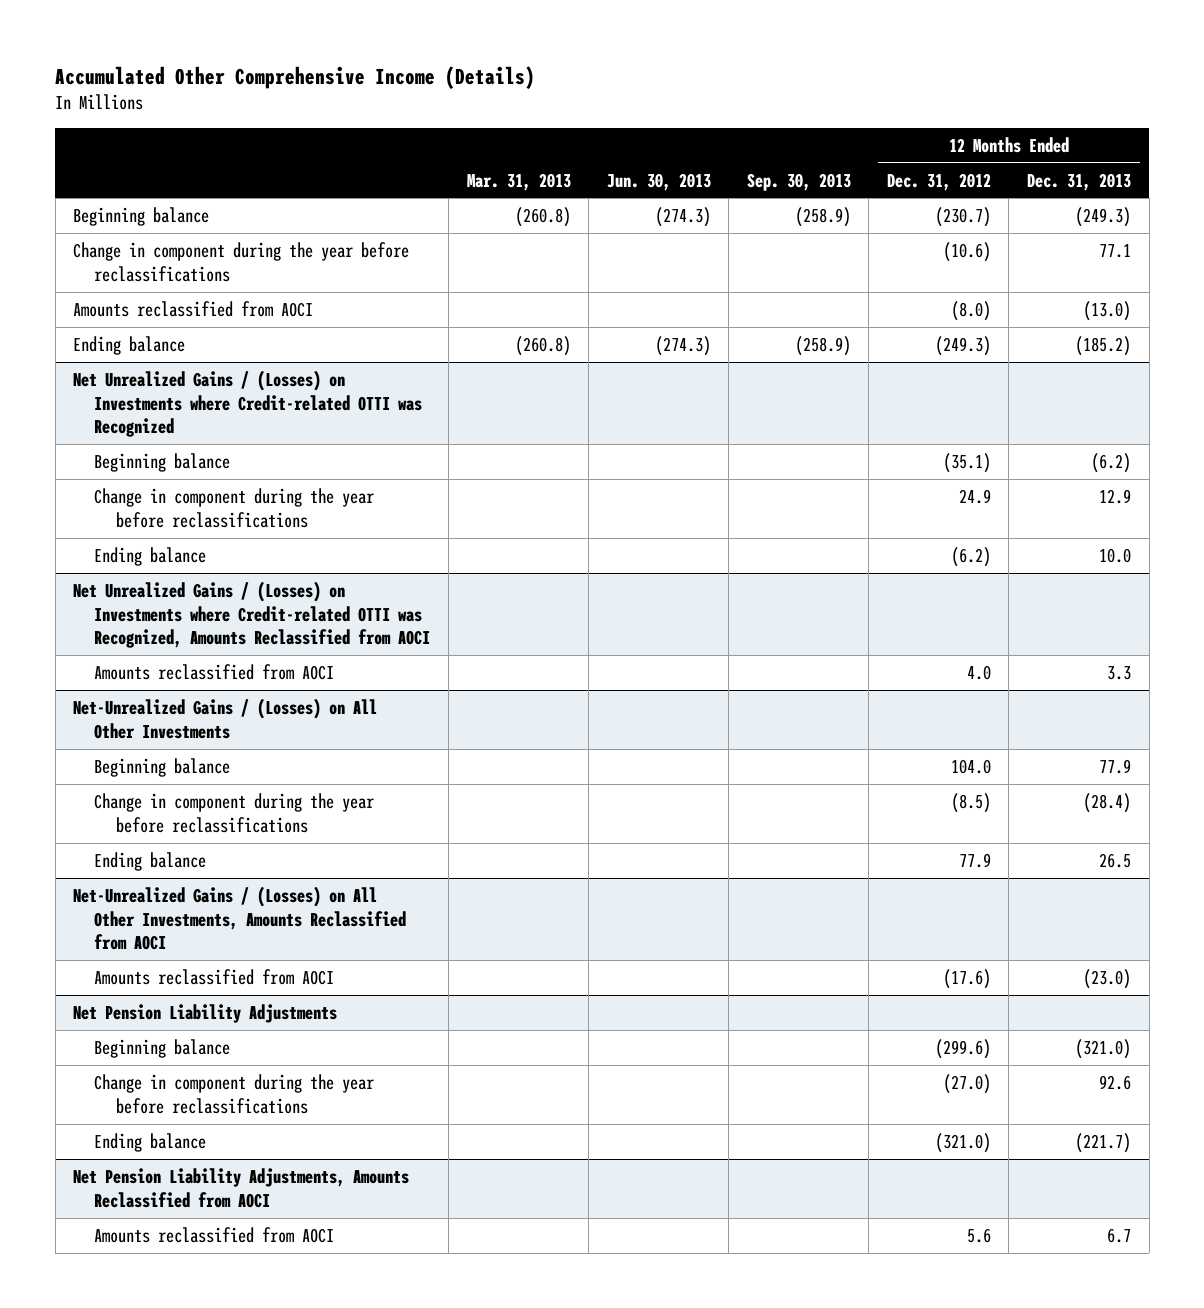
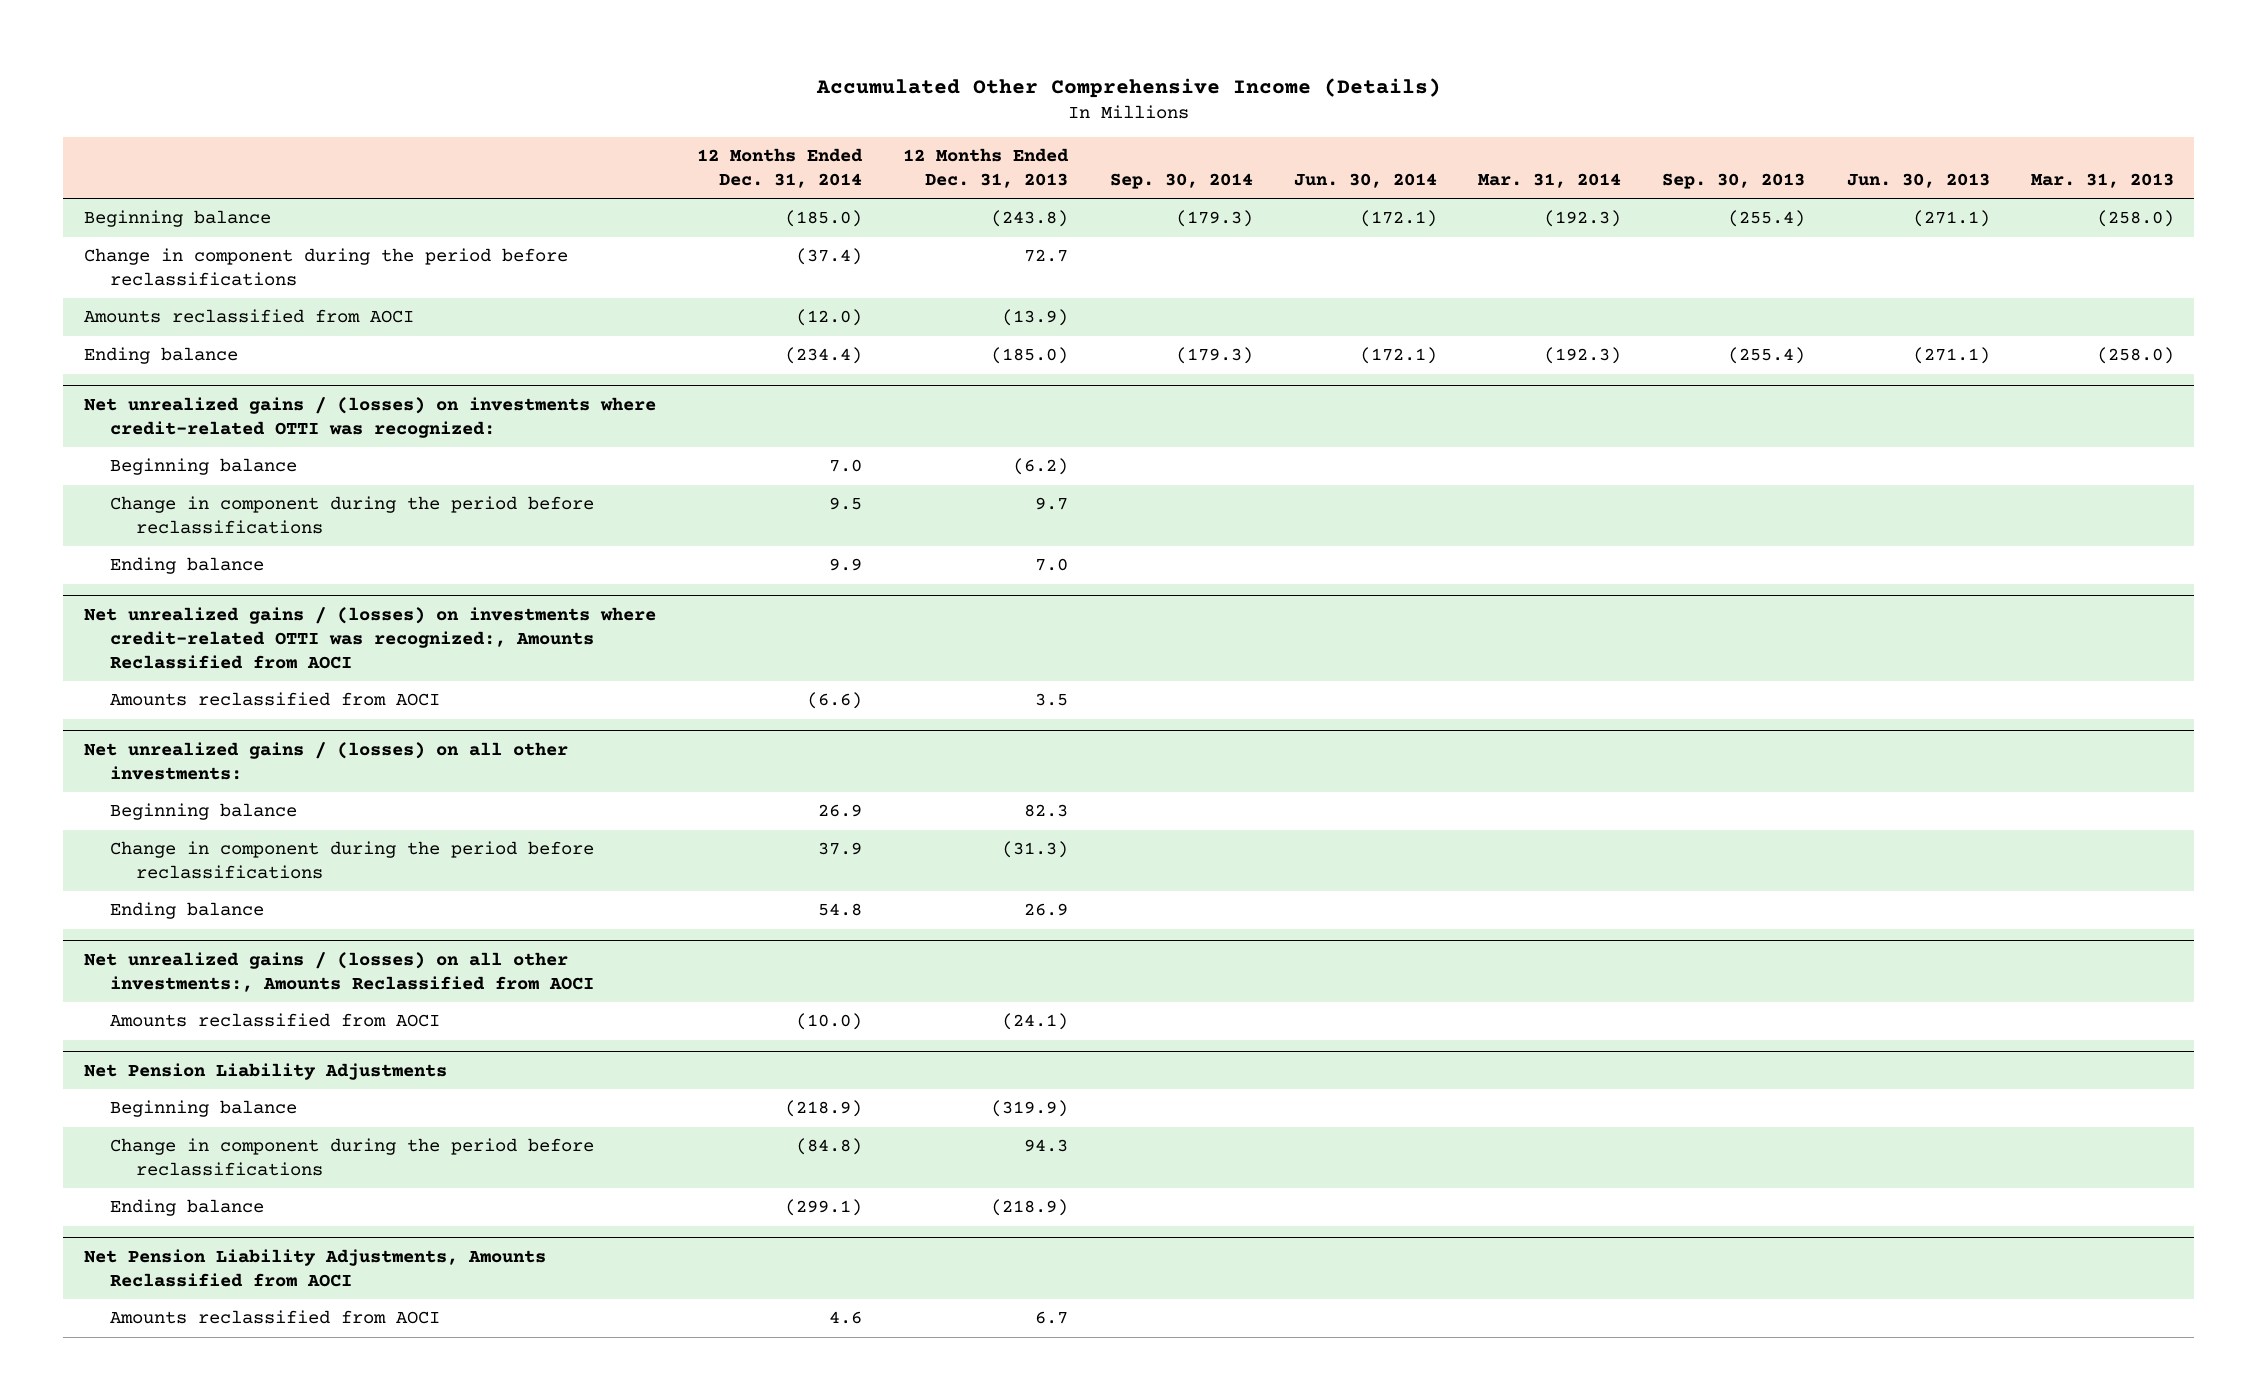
- | Mar. 31, 2013 | Jun. 30, 2013 | Sep. 30, 2013 | 12 Months Ended Dec. 31, 2012 | 12 Months Ended Dec. 31, 2013
+ | 12 Months Ended Dec. 31, 2014 | 12 Months Ended Dec. 31, 2013 | Sep. 30, 2014 | Jun. 30, 2014 | Mar. 31, 2014 | Sep. 30, 2013 | Jun. 30, 2013 | Mar. 31, 2013
- Beginning balance | (260.8) | (274.3) | (258.9) | (230.7) | (249.3)
- Change in component during the year before reclassifications | | | | (10.6) | 77.1
- Amounts reclassified from AOCI | | | | (8.0) | (13.0)
- Ending balance | (260.8) | (274.3) | (258.9) | (249.3) | (185.2)
- Net Unrealized Gains / (Losses) on Investments where Credit-related OTTI was Recognized
+ Beginning balance | (185.0) | (243.8) | (179.3) | (172.1) | (192.3) | (255.4) | (271.1) | (258.0)
+ Change in component during the period before reclassifications | (37.4) | 72.7 | | | | | |
+ Amounts reclassified from AOCI | (12.0) | (13.9) | | | | | |
+ Ending balance | (234.4) | (185.0) | (179.3) | (172.1) | (192.3) | (255.4) | (271.1) | (258.0)
+ Net unrealized gains / (losses) on investments where credit-related OTTI was recognized:
- Change in component during the year before reclassifications | | | | 24.9 | 12.9
- Ending balance | | | | (6.2) | 10.0
- Net Unrealized Gains / (Losses) on Investments where Credit-related OTTI was Recognized, Amounts Reclassified from AOCI
- Amounts reclassified from AOCI | | | | 4.0 | 3.3
- Net-Unrealized Gains / (Losses) on All Other Investments
- Beginning balance | | | | 104.0 | 77.9
- Change in component during the year before reclassifications | | | | (8.5) | (28.4)
- Ending balance | | | | 77.9 | 26.5
- Net-Unrealized Gains / (Losses) on All Other Investments, Amounts Reclassified from AOCI
- Amounts reclassified from AOCI | | | | (17.6) | (23.0)
+ Change in component during the period before reclassifications | 9.5 | 9.7 | | | | | |
+ Ending balance | 9.9 | 7.0 | | | | | |
+ Net unrealized gains / (losses) on investments where credit-related OTTI was recognized:, Amounts Reclassified from AOCI
+ Amounts reclassified from AOCI | (6.6) | 3.5 | | | | | |
+ Net unrealized gains / (losses) on all other investments:
+ Beginning balance | 26.9 | 82.3 | | | | | |
+ Change in component during the period before reclassifications | 37.9 | (31.3) | | | | | |
+ Ending balance | 54.8 | 26.9 | | | | | |
+ Net unrealized gains / (losses) on all other investments:, Amounts Reclassified from AOCI
+ Amounts reclassified from AOCI | (10.0) | (24.1) | | | | | |
@ Net Pension Liability Adjustments
- Beginning balance | | | | (299.6) | (321.0)
- Change in component during the year before reclassifications | | | | (27.0) | 92.6
- Ending balance | | | | (321.0) | (221.7)
+ Beginning balance | (218.9) | (319.9) | | | | | |
+ Change in component during the period before reclassifications | (84.8) | 94.3 | | | | | |
+ Ending balance | (299.1) | (218.9) | | | | | |

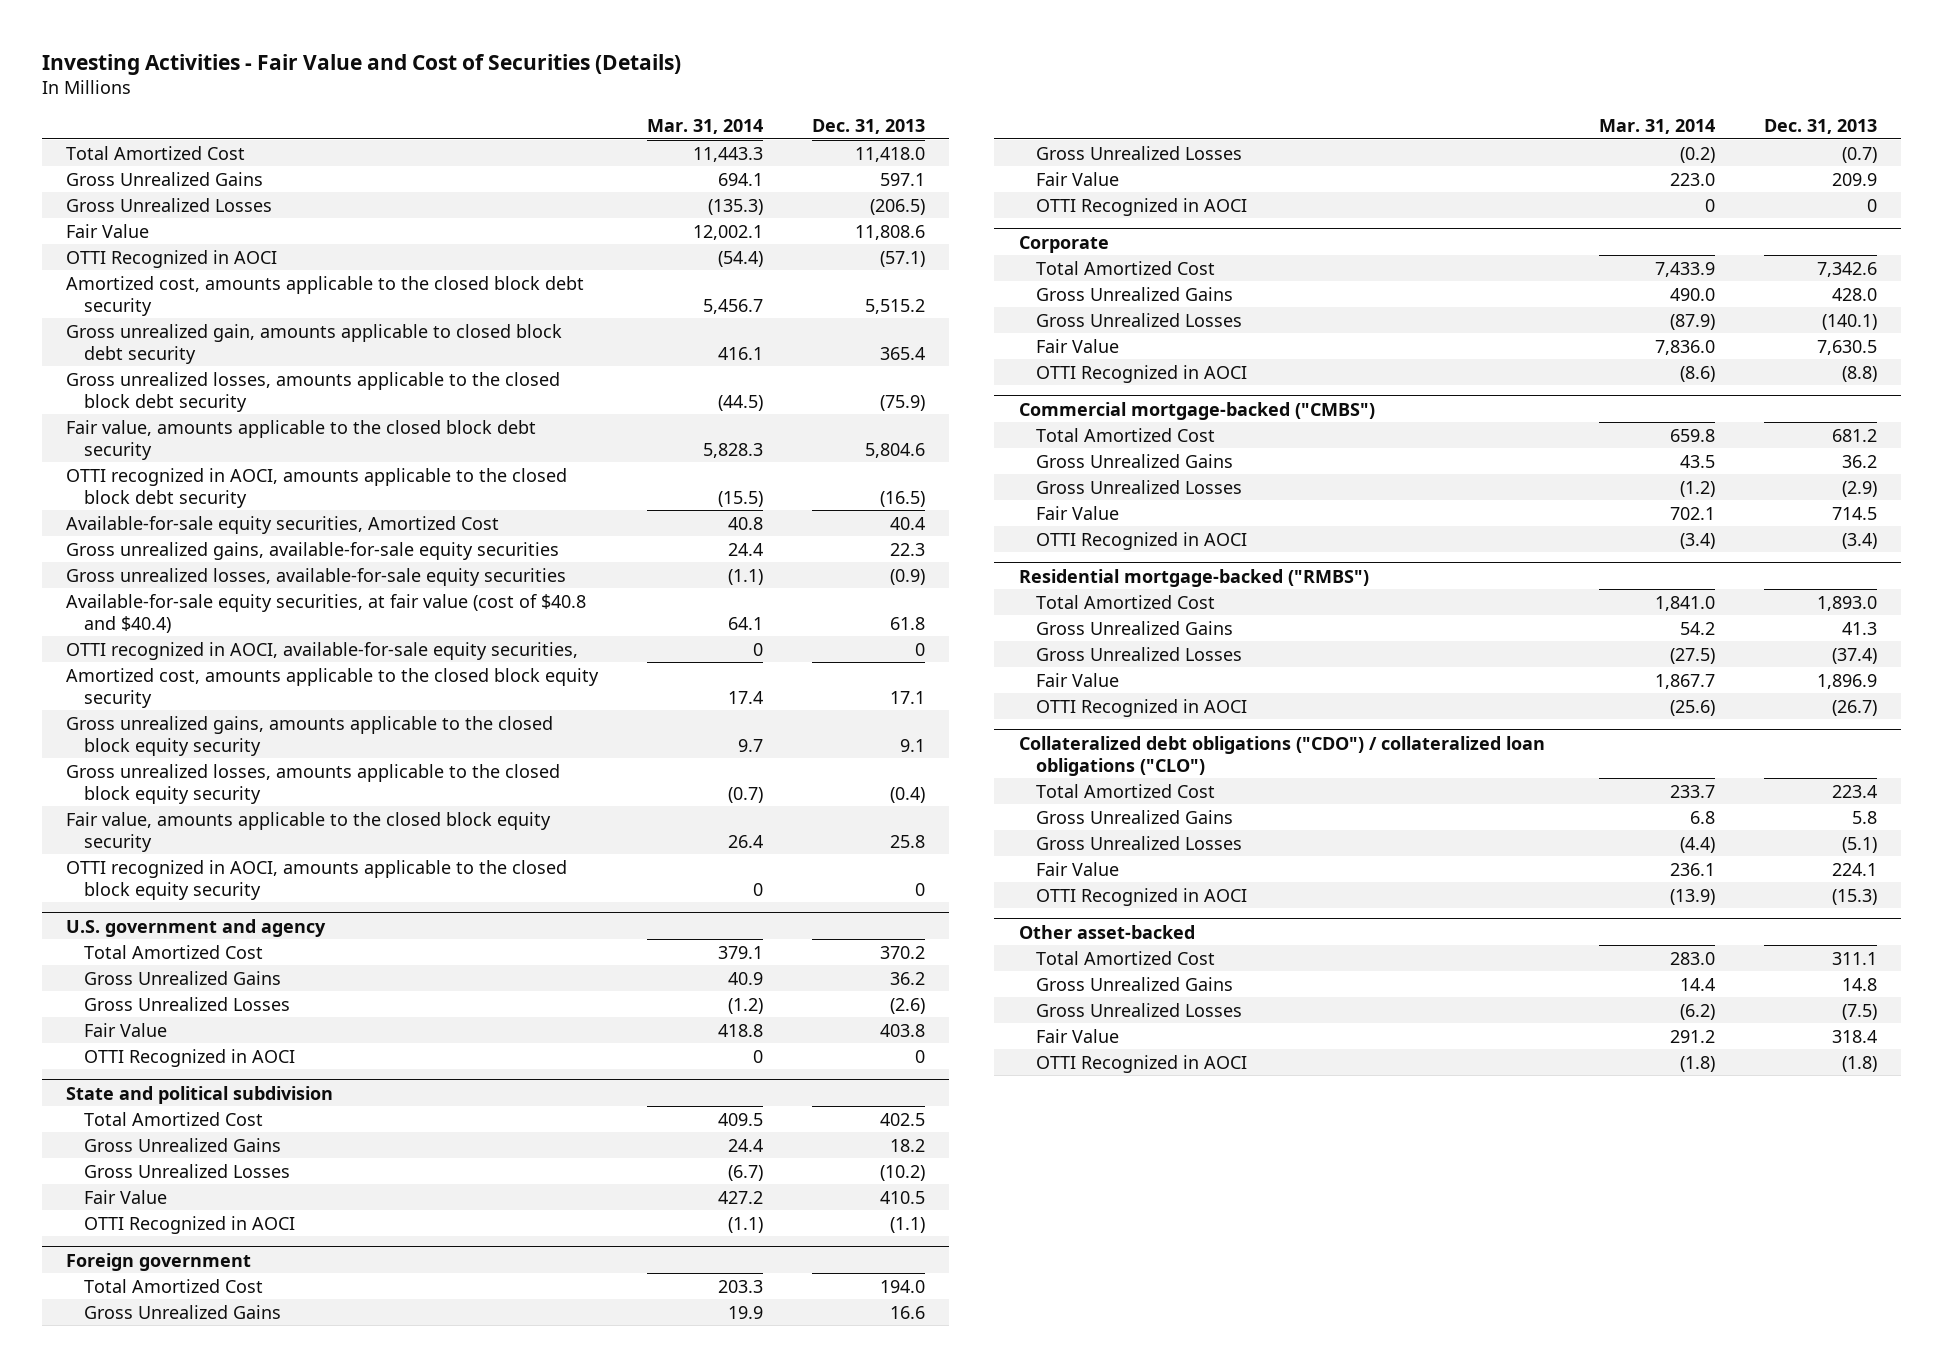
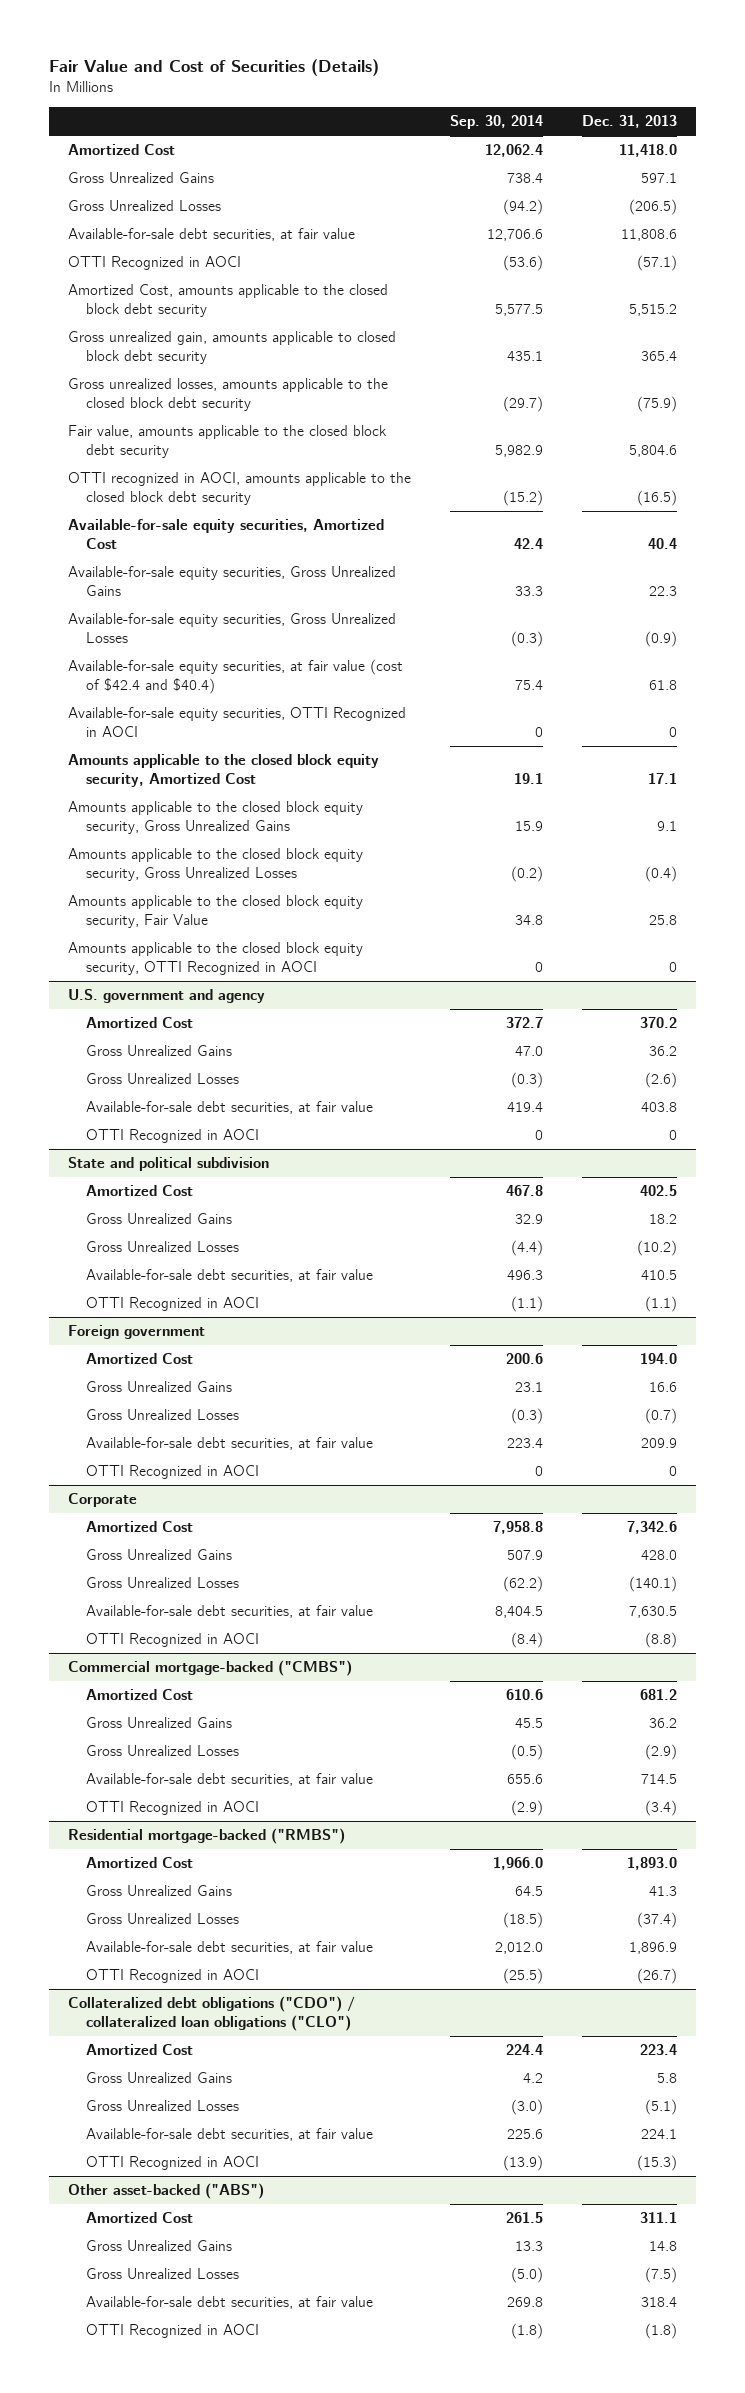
- Investing Activities - Fair Value and Cost of Securities (Details)
+ Fair Value and Cost of Securities (Details)
- | Mar. 31, 2014 | Dec. 31, 2013
+ | Sep. 30, 2014 | Dec. 31, 2013
- Total Amortized Cost | 11,443.3 | 11,418.0
+ Amortized Cost | 12,062.4 | 11,418.0
- Fair Value | 12,002.1 | 11,808.6
+ Available-for-sale debt securities, at fair value | 12,706.6 | 11,808.6
- Amortized cost, amounts applicable to the closed block debt security | 5,456.7 | 5,515.2
+ Amortized Cost, amounts applicable to the closed block debt security | 5,577.5 | 5,515.2
- Gross unrealized gains, available-for-sale equity securities | 24.4 | 22.3
- Gross unrealized losses, available-for-sale equity securities | (1.1) | (0.9)
- Available-for-sale equity securities, at fair value (cost of $40.8 and $40.4) | 64.1 | 61.8
- OTTI recognized in AOCI, available-for-sale equity securities, | 0 | 0
- Amortized cost, amounts applicable to the closed block equity security | 17.4 | 17.1
- Gross unrealized gains, amounts applicable to the closed block equity security | 9.7 | 9.1
- Gross unrealized losses, amounts applicable to the closed block equity security | (0.7) | (0.4)
- Fair value, amounts applicable to the closed block equity security | 26.4 | 25.8
- OTTI recognized in AOCI, amounts applicable to the closed block equity security | 0 | 0
+ Available-for-sale equity securities, Gross Unrealized Gains | 33.3 | 22.3
+ Available-for-sale equity securities, Gross Unrealized Losses | (0.3) | (0.9)
+ Available-for-sale equity securities, at fair value (cost of $42.4 and $40.4) | 75.4 | 61.8
+ Available-for-sale equity securities, OTTI Recognized in AOCI | 0 | 0
+ Amounts applicable to the closed block equity security, Amortized Cost | 19.1 | 17.1
+ Amounts applicable to the closed block equity security, Gross Unrealized Gains | 15.9 | 9.1
+ Amounts applicable to the closed block equity security, Gross Unrealized Losses | (0.2) | (0.4)
+ Amounts applicable to the closed block equity security, Fair Value | 34.8 | 25.8
+ Amounts applicable to the closed block equity security, OTTI Recognized in AOCI | 0 | 0
@ U.S. government and agency
- Total Amortized Cost | 379.1 | 370.2
+ Amortized Cost | 372.7 | 370.2
- Fair Value | 418.8 | 403.8
+ Available-for-sale debt securities, at fair value | 419.4 | 403.8
@ State and political subdivision
- Total Amortized Cost | 409.5 | 402.5
+ Amortized Cost | 467.8 | 402.5
- Fair Value | 427.2 | 410.5
+ Available-for-sale debt securities, at fair value | 496.3 | 410.5
@ Foreign government
- Total Amortized Cost | 203.3 | 194.0
+ Amortized Cost | 200.6 | 194.0
- Fair Value | 223.0 | 209.9
+ Available-for-sale debt securities, at fair value | 223.4 | 209.9
@ Corporate
- Total Amortized Cost | 7,433.9 | 7,342.6
+ Amortized Cost | 7,958.8 | 7,342.6
- Fair Value | 7,836.0 | 7,630.5
+ Available-for-sale debt securities, at fair value | 8,404.5 | 7,630.5
@ Commercial mortgage-backed ("CMBS")
- Total Amortized Cost | 659.8 | 681.2
+ Amortized Cost | 610.6 | 681.2
- Fair Value | 702.1 | 714.5
+ Available-for-sale debt securities, at fair value | 655.6 | 714.5
@ Residential mortgage-backed ("RMBS")
- Total Amortized Cost | 1,841.0 | 1,893.0
+ Amortized Cost | 1,966.0 | 1,893.0
- Fair Value | 1,867.7 | 1,896.9
+ Available-for-sale debt securities, at fair value | 2,012.0 | 1,896.9
@ Collateralized debt obligations ("CDO") / collateralized loan obligations ("CLO")
- Total Amortized Cost | 233.7 | 223.4
+ Amortized Cost | 224.4 | 223.4
- Fair Value | 236.1 | 224.1
+ Available-for-sale debt securities, at fair value | 225.6 | 224.1
- Other asset-backed
- Total Amortized Cost | 283.0 | 311.1
+ Other asset-backed ("ABS")
+ Amortized Cost | 261.5 | 311.1
- Fair Value | 291.2 | 318.4
+ Available-for-sale debt securities, at fair value | 269.8 | 318.4

